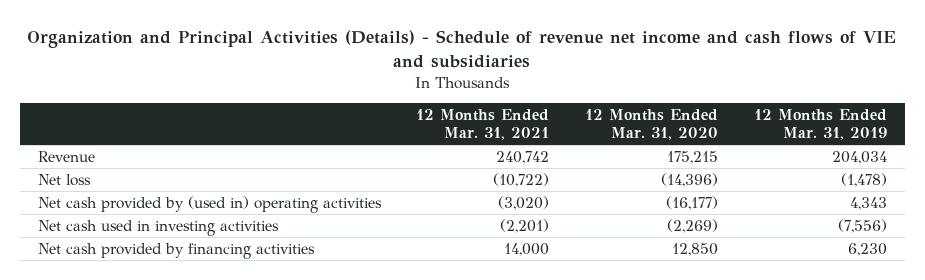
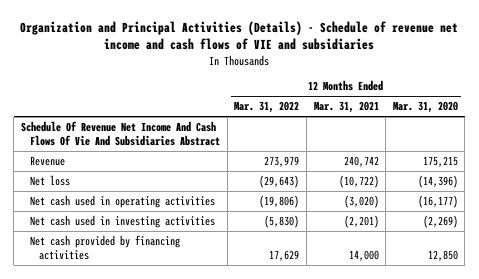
- | 12 Months Ended Mar. 31, 2021 | 12 Months Ended Mar. 31, 2020 | 12 Months Ended Mar. 31, 2019
+ | 12 Months Ended Mar. 31, 2022 | 12 Months Ended Mar. 31, 2021 | 12 Months Ended Mar. 31, 2020
+ Schedule Of Revenue Net Income And Cash Flows Of Vie And Subsidiaries Abstract
- Net cash provided by (used in) operating activities | (3,020) | (16,177) | 4,343
+ Net cash used in operating activities | (19,806) | (3,020) | (16,177)

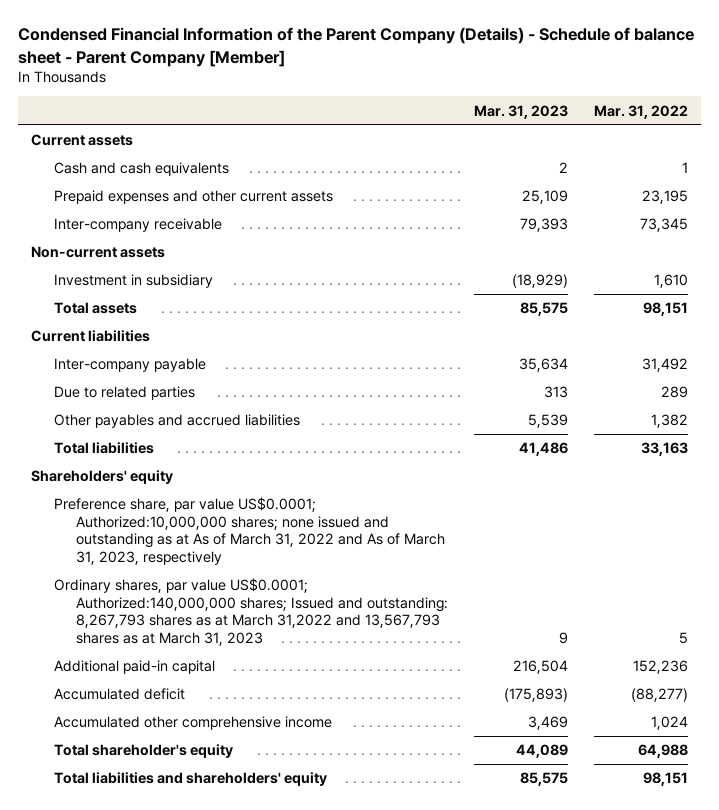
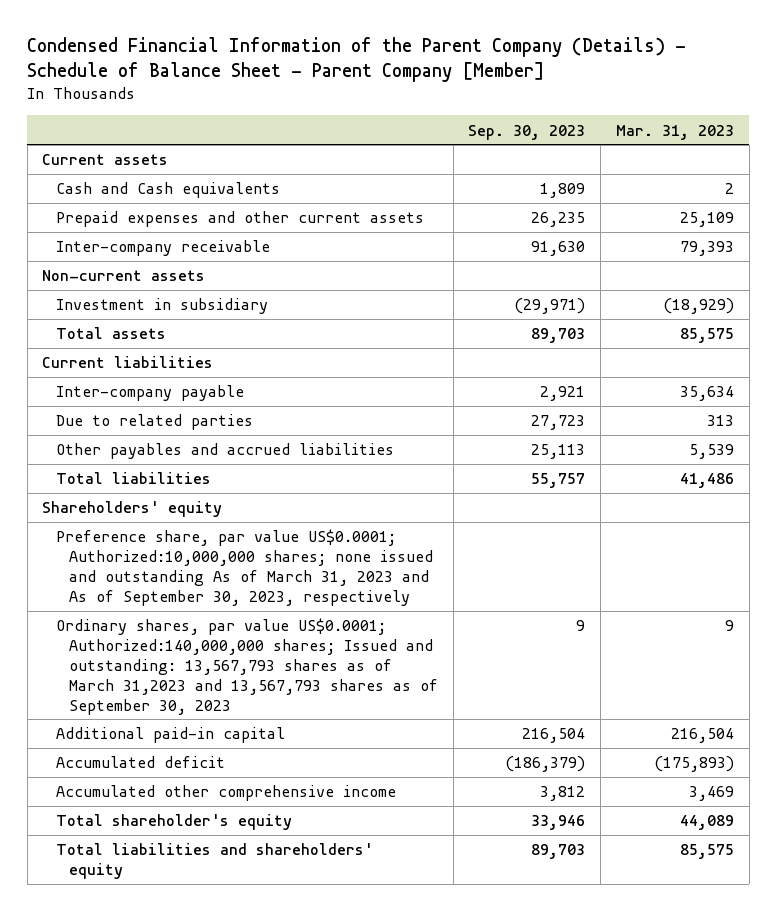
- Condensed Financial Information of the Parent Company (Details) - Schedule of balance sheet - Parent Company [Member]
+ Condensed Financial Information of the Parent Company (Details) - Schedule of Balance Sheet - Parent Company [Member]
- | Mar. 31, 2023 | Mar. 31, 2022
+ | Sep. 30, 2023 | Mar. 31, 2023
- Cash and cash equivalents | 2 | 1
+ Cash and Cash equivalents | 1,809 | 2
- Preference share, par value US$0.0001; Authorized:10,000,000 shares; none issued and outstanding as at As of March 31, 2022 and As of March 31, 2023, respectively
- Ordinary shares, par value US$0.0001; Authorized:140,000,000 shares; Issued and outstanding: 8,267,793 shares as at March 31,2022 and 13,567,793 shares as at March 31, 2023 | 9 | 5
+ Preference share, par value US$0.0001; Authorized:10,000,000 shares; none issued and outstanding As of March 31, 2023 and As of September 30, 2023, respectively
+ Ordinary shares, par value US$0.0001; Authorized:140,000,000 shares; Issued and outstanding: 13,567,793 shares as of March 31,2023 and 13,567,793 shares as of September 30, 2023 | 9 | 9

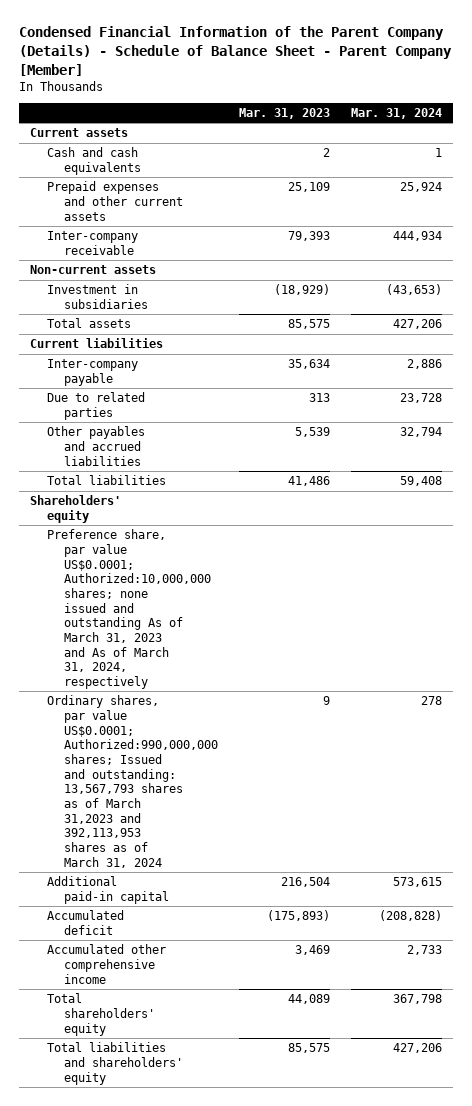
- | Sep. 30, 2023 | Mar. 31, 2023
+ | Mar. 31, 2023 | Mar. 31, 2024
- Cash and Cash equivalents | 1,809 | 2
+ Cash and cash equivalents | 2 | 1
- Investment in subsidiary | (29,971) | (18,929)
+ Investment in subsidiaries | (18,929) | (43,653)
- Preference share, par value US$0.0001; Authorized:10,000,000 shares; none issued and outstanding As of March 31, 2023 and As of September 30, 2023, respectively
- Ordinary shares, par value US$0.0001; Authorized:140,000,000 shares; Issued and outstanding: 13,567,793 shares as of March 31,2023 and 13,567,793 shares as of September 30, 2023 | 9 | 9
+ Preference share, par value US$0.0001; Authorized:10,000,000 shares; none issued and outstanding As of March 31, 2023 and As of March 31, 2024, respectively
+ Ordinary shares, par value US$0.0001; Authorized:990,000,000 shares; Issued and outstanding: 13,567,793 shares as of March 31,2023 and 392,113,953 shares as of March 31, 2024 | 9 | 278
- Total shareholder's equity | 33,946 | 44,089
+ Total shareholders' equity | 44,089 | 367,798

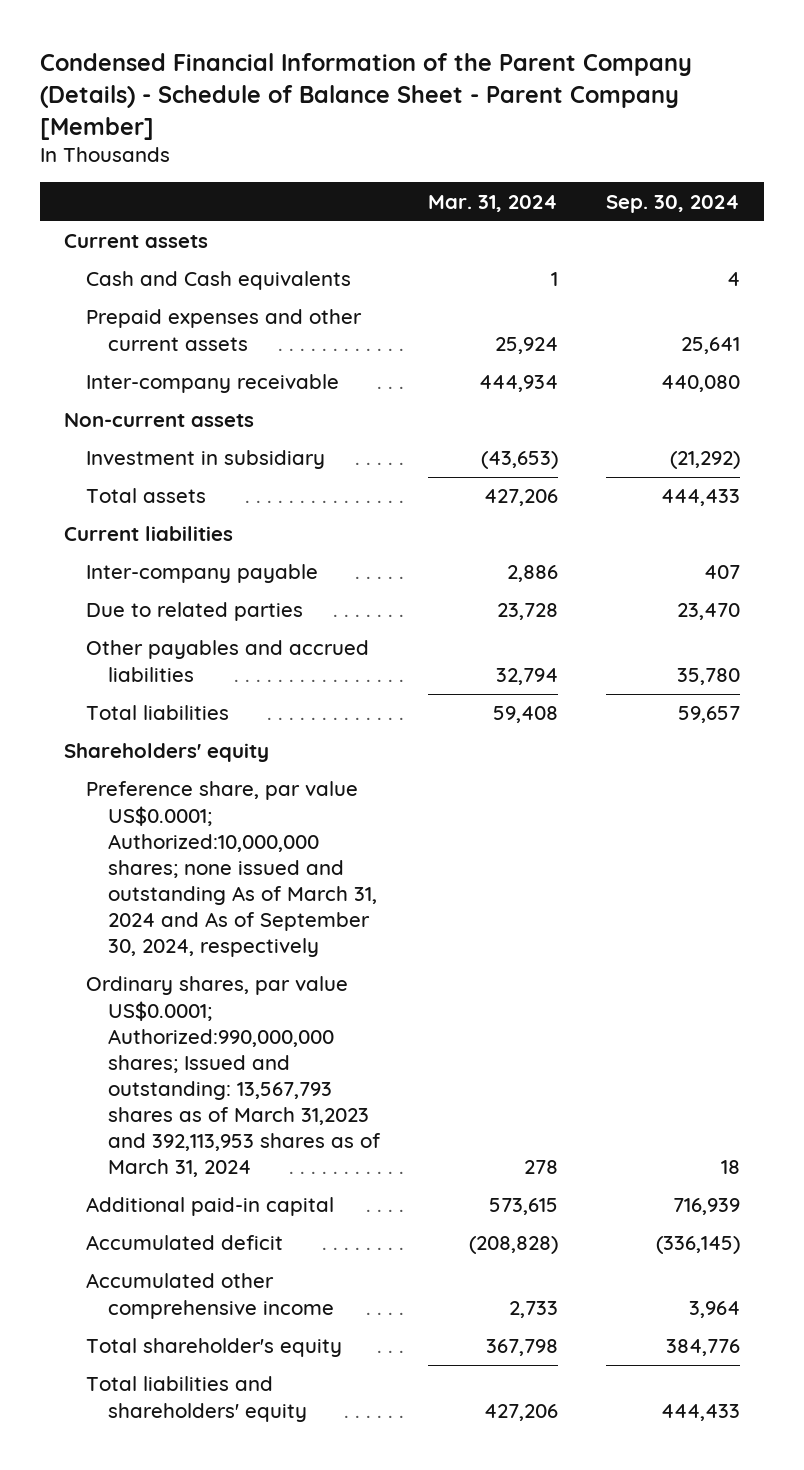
- | Mar. 31, 2023 | Mar. 31, 2024
+ | Mar. 31, 2024 | Sep. 30, 2024
- Cash and cash equivalents | 2 | 1
+ Cash and Cash equivalents | 1 | 4
- Investment in subsidiaries | (18,929) | (43,653)
+ Investment in subsidiary | (43,653) | (21,292)
- Preference share, par value US$0.0001; Authorized:10,000,000 shares; none issued and outstanding As of March 31, 2023 and As of March 31, 2024, respectively
+ Preference share, par value US$0.0001; Authorized:10,000,000 shares; none issued and outstanding As of March 31, 2024 and As of September 30, 2024, respectively
- Total shareholders' equity | 44,089 | 367,798
+ Total shareholder's equity | 367,798 | 384,776

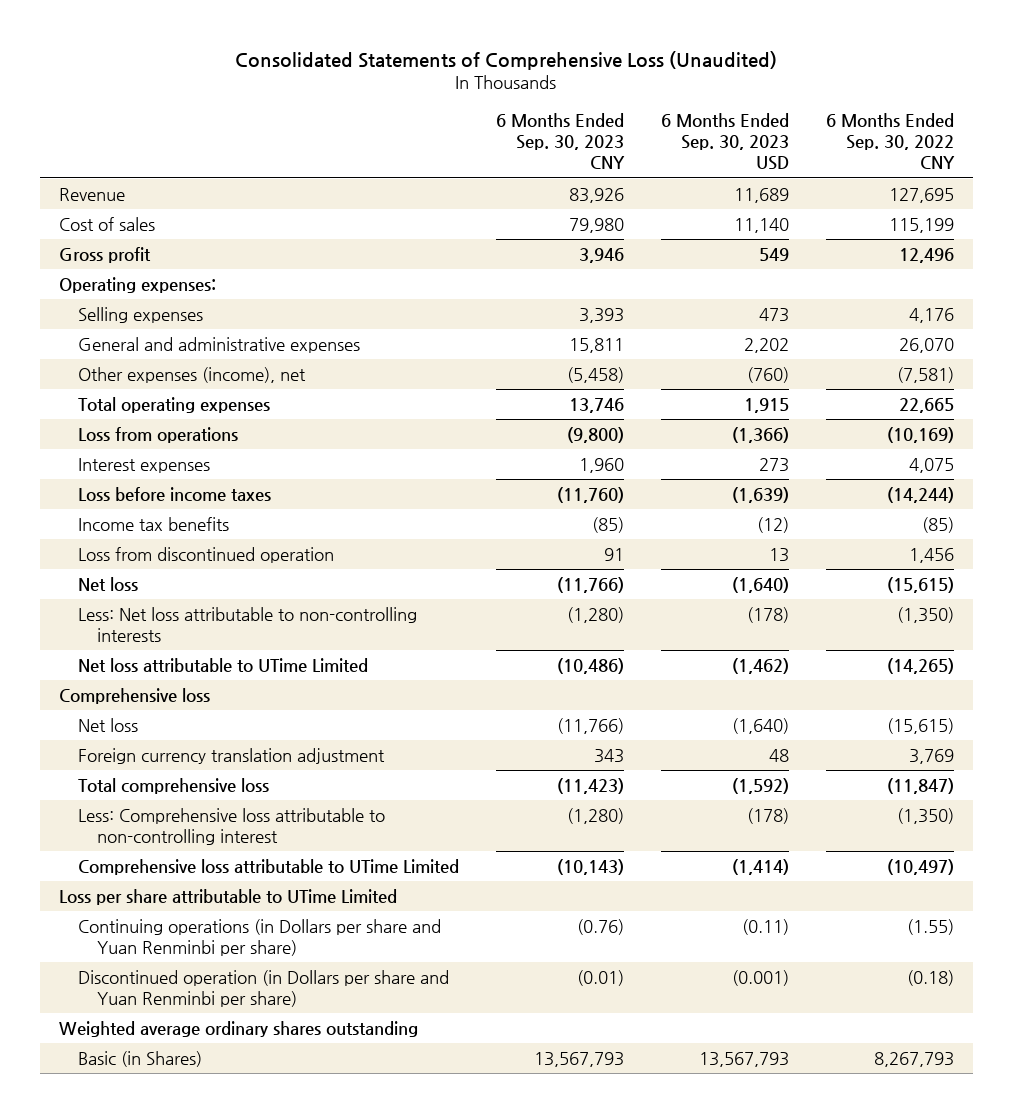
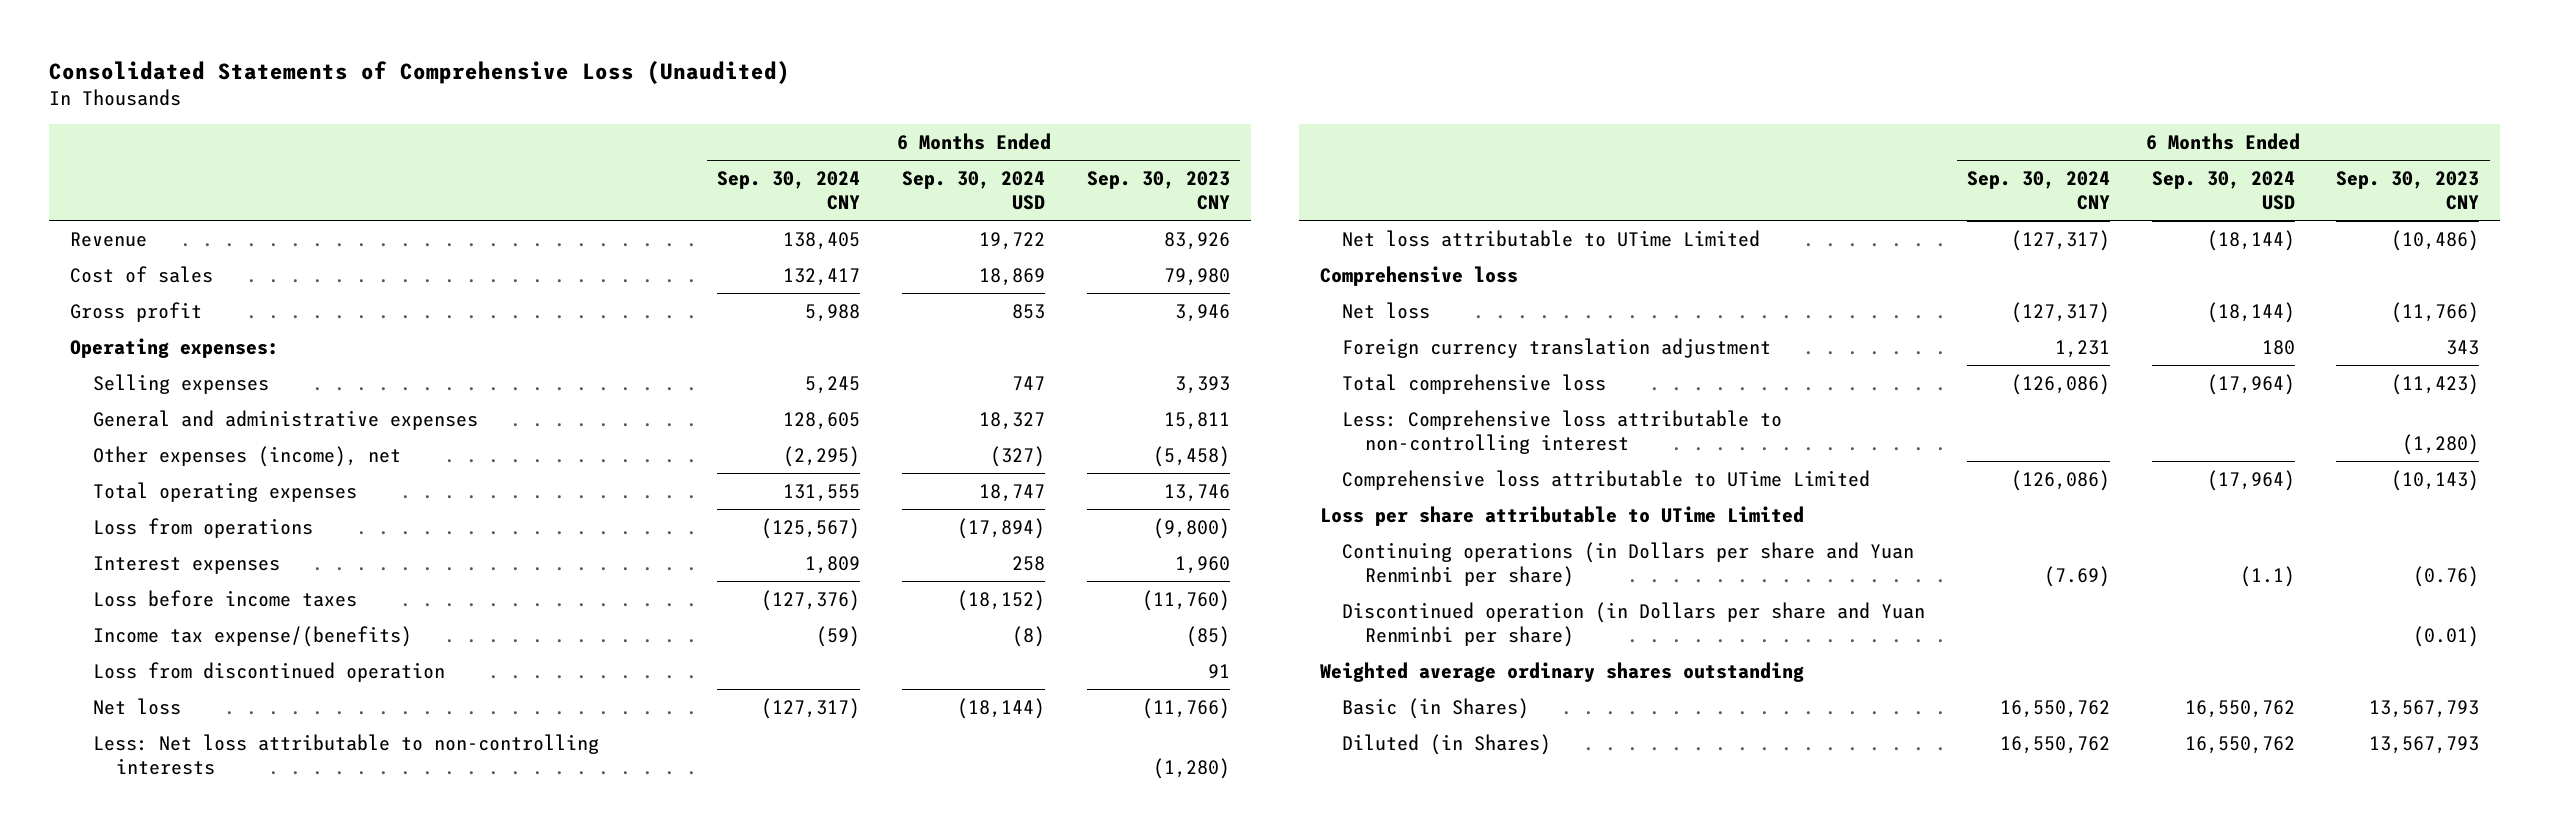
- | 6 Months Ended Sep. 30, 2023 CNY | 6 Months Ended Sep. 30, 2023 USD | 6 Months Ended Sep. 30, 2022 CNY
+ | 6 Months Ended Sep. 30, 2024 CNY | 6 Months Ended Sep. 30, 2024 USD | 6 Months Ended Sep. 30, 2023 CNY
- Income tax benefits | (85) | (12) | (85)
+ Income tax expense/(benefits) | (59) | (8) | (85)
+ Diluted (in Shares) | 16,550,762 | 16,550,762 | 13,567,793

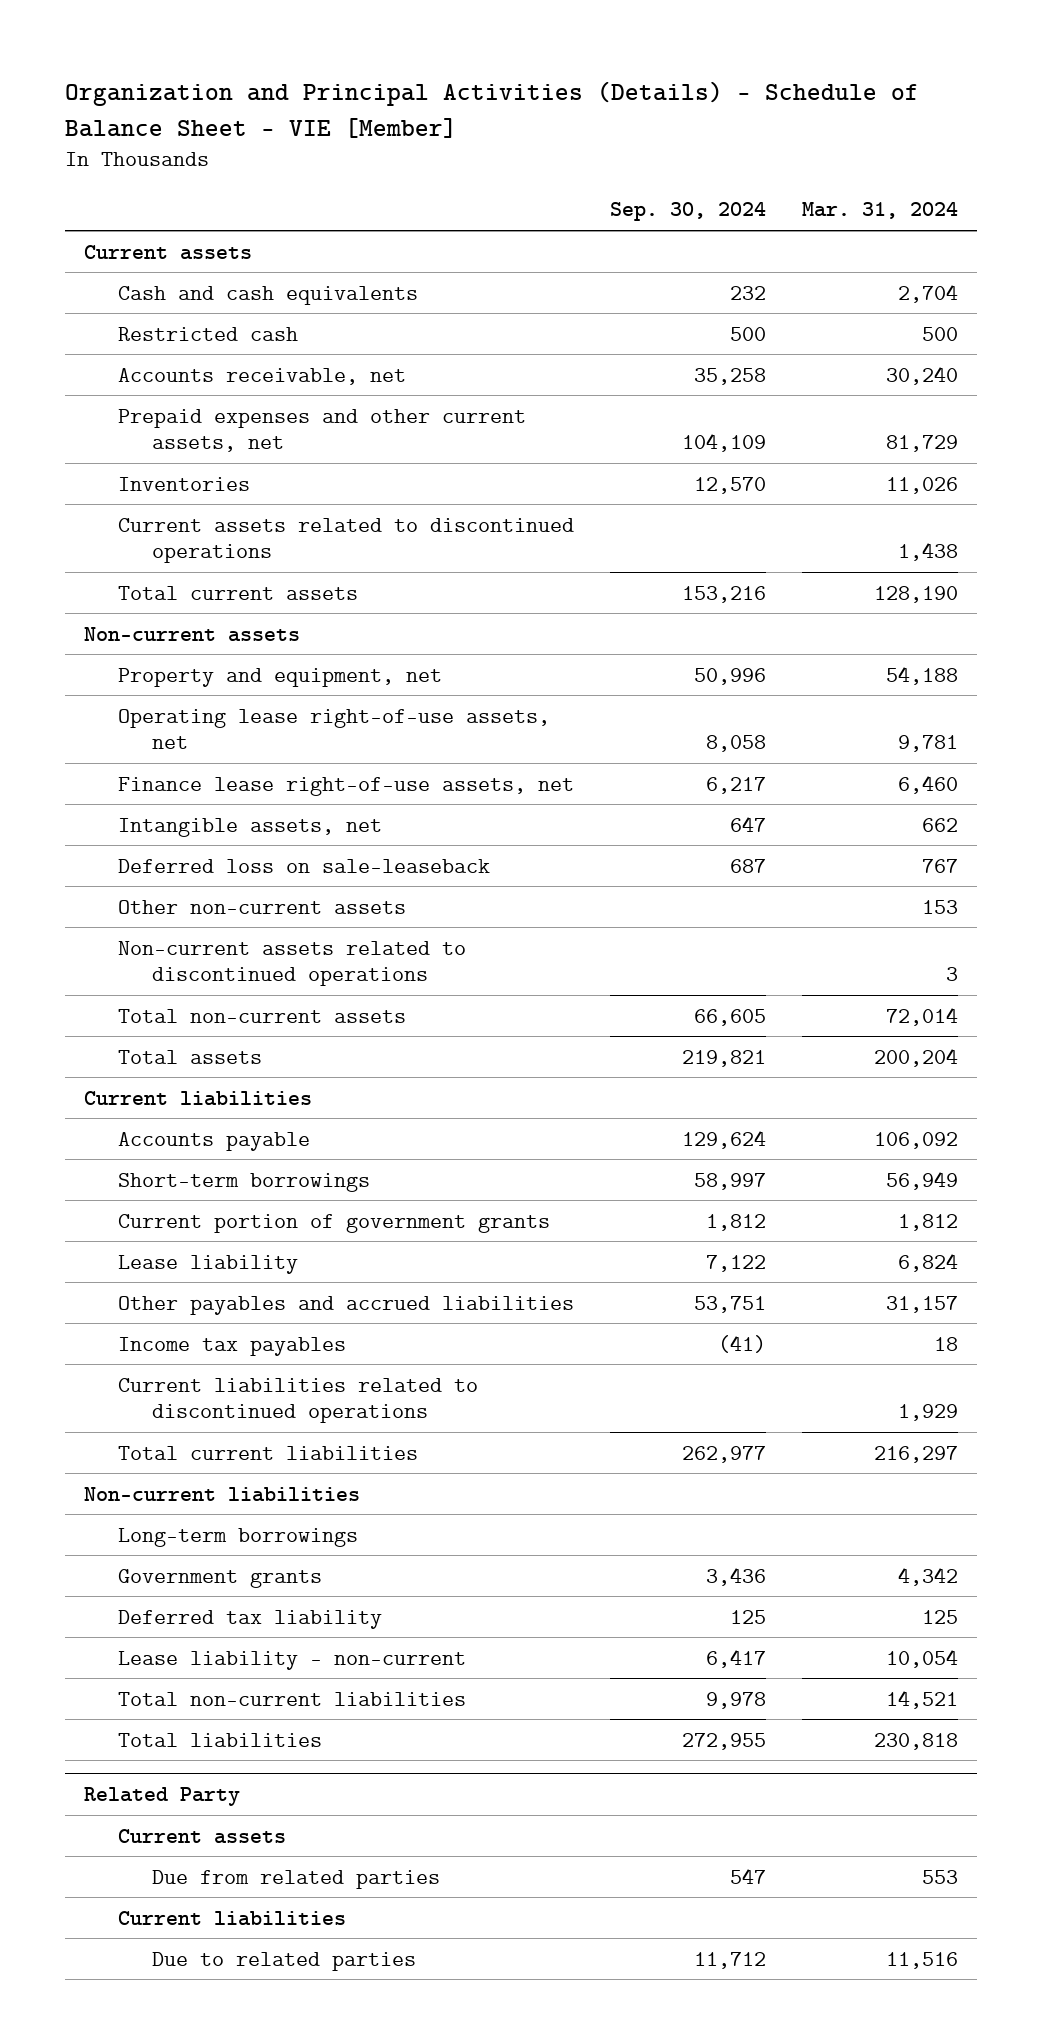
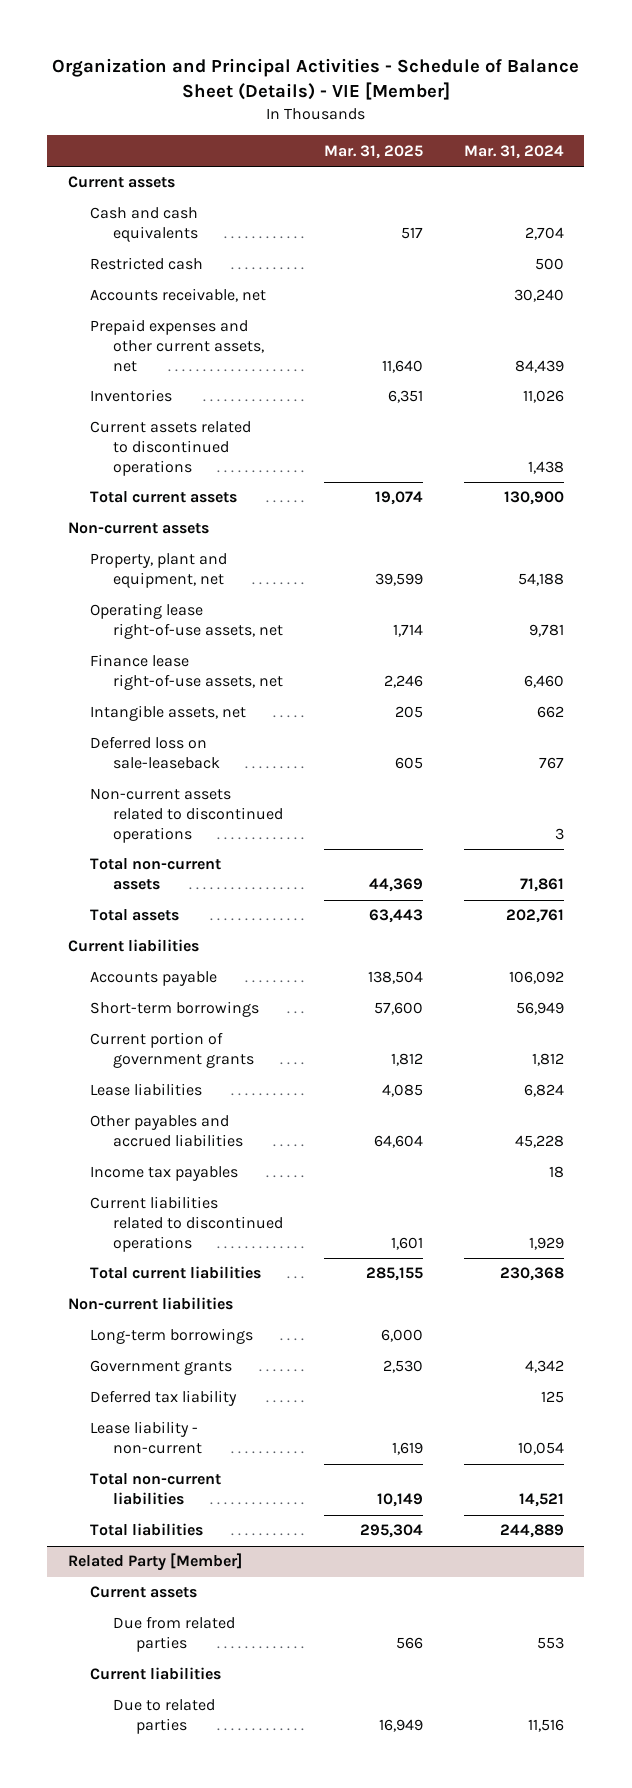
- Organization and Principal Activities (Details) - Schedule of Balance Sheet - VIE [Member]
+ Organization and Principal Activities - Schedule of Balance Sheet (Details) - VIE [Member]
- | Sep. 30, 2024 | Mar. 31, 2024
+ | Mar. 31, 2025 | Mar. 31, 2024
- Prepaid expenses and other current assets, net | 104,109 | 81,729
+ Prepaid expenses and other current assets, net | 11,640 | 84,439
- Total current assets | 153,216 | 128,190
+ Total current assets | 19,074 | 130,900
- Property and equipment, net | 50,996 | 54,188
+ Property, plant and equipment, net | 39,599 | 54,188
- Other non-current assets | | 153
- Total non-current assets | 66,605 | 72,014
- Total assets | 219,821 | 200,204
+ Total non-current assets | 44,369 | 71,861
+ Total assets | 63,443 | 202,761
- Lease liability | 7,122 | 6,824
- Other payables and accrued liabilities | 53,751 | 31,157
+ Lease liabilities | 4,085 | 6,824
+ Other payables and accrued liabilities | 64,604 | 45,228
- Total current liabilities | 262,977 | 216,297
+ Total current liabilities | 285,155 | 230,368
- Total liabilities | 272,955 | 230,818
- Related Party
+ Total liabilities | 295,304 | 244,889
+ Related Party [Member]

